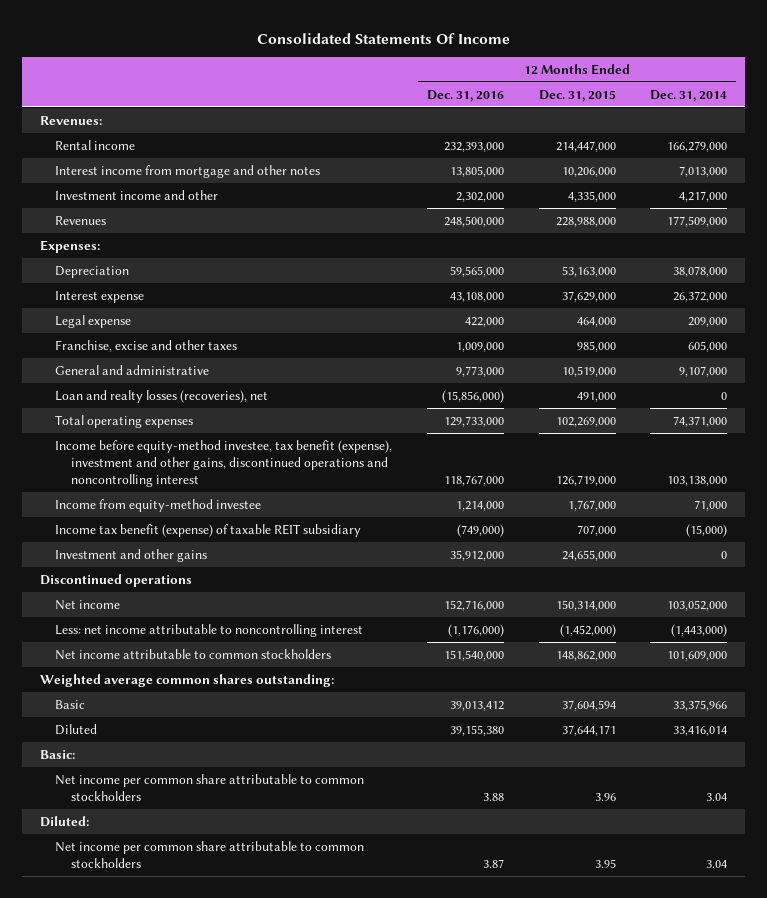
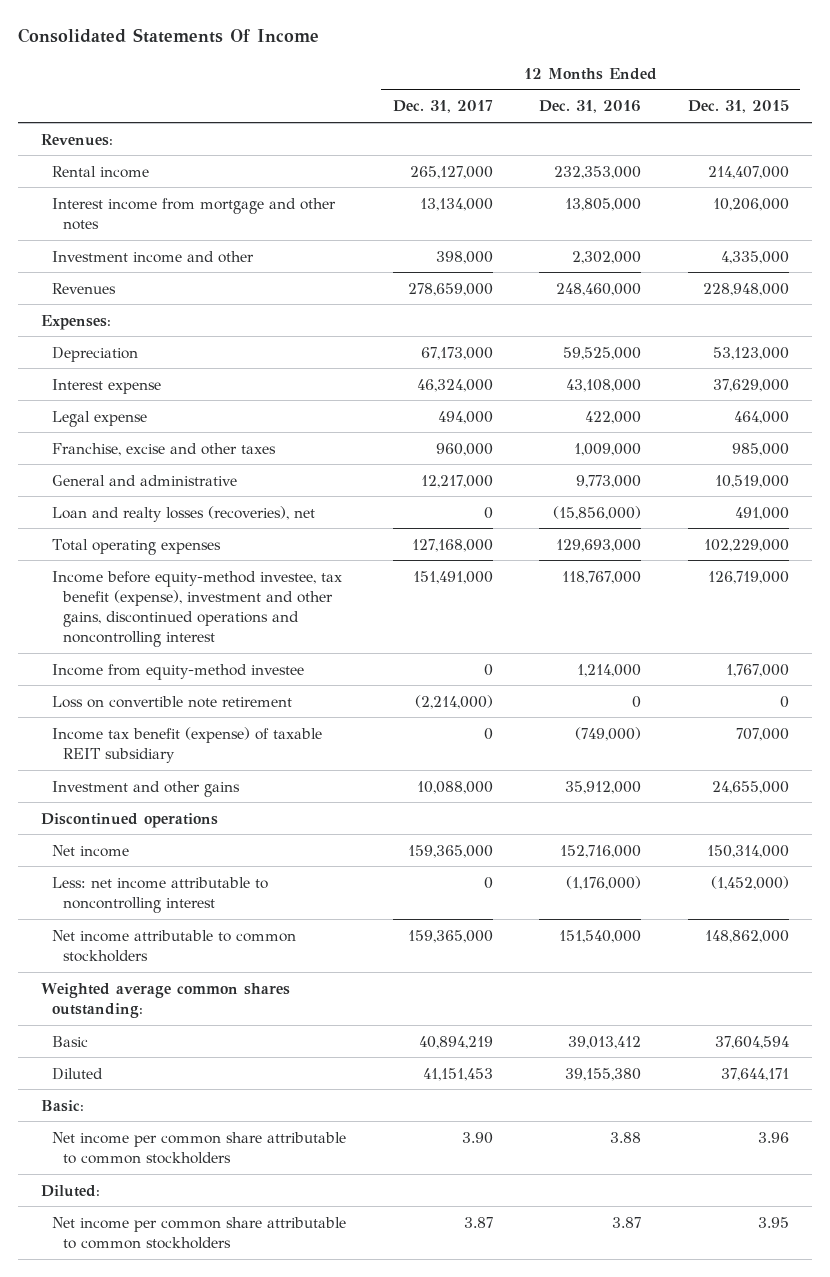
- | 12 Months Ended Dec. 31, 2016 | 12 Months Ended Dec. 31, 2015 | 12 Months Ended Dec. 31, 2014
+ | 12 Months Ended Dec. 31, 2017 | 12 Months Ended Dec. 31, 2016 | 12 Months Ended Dec. 31, 2015
- Rental income | 232,393,000 | 214,447,000 | 166,279,000
+ Rental income | 265,127,000 | 232,353,000 | 214,407,000
- Revenues | 248,500,000 | 228,988,000 | 177,509,000
+ Revenues | 278,659,000 | 248,460,000 | 228,948,000
- Depreciation | 59,565,000 | 53,163,000 | 38,078,000
+ Depreciation | 67,173,000 | 59,525,000 | 53,123,000
- Total operating expenses | 129,733,000 | 102,269,000 | 74,371,000
+ Total operating expenses | 127,168,000 | 129,693,000 | 102,229,000
+ Loss on convertible note retirement | (2,214,000) | 0 | 0

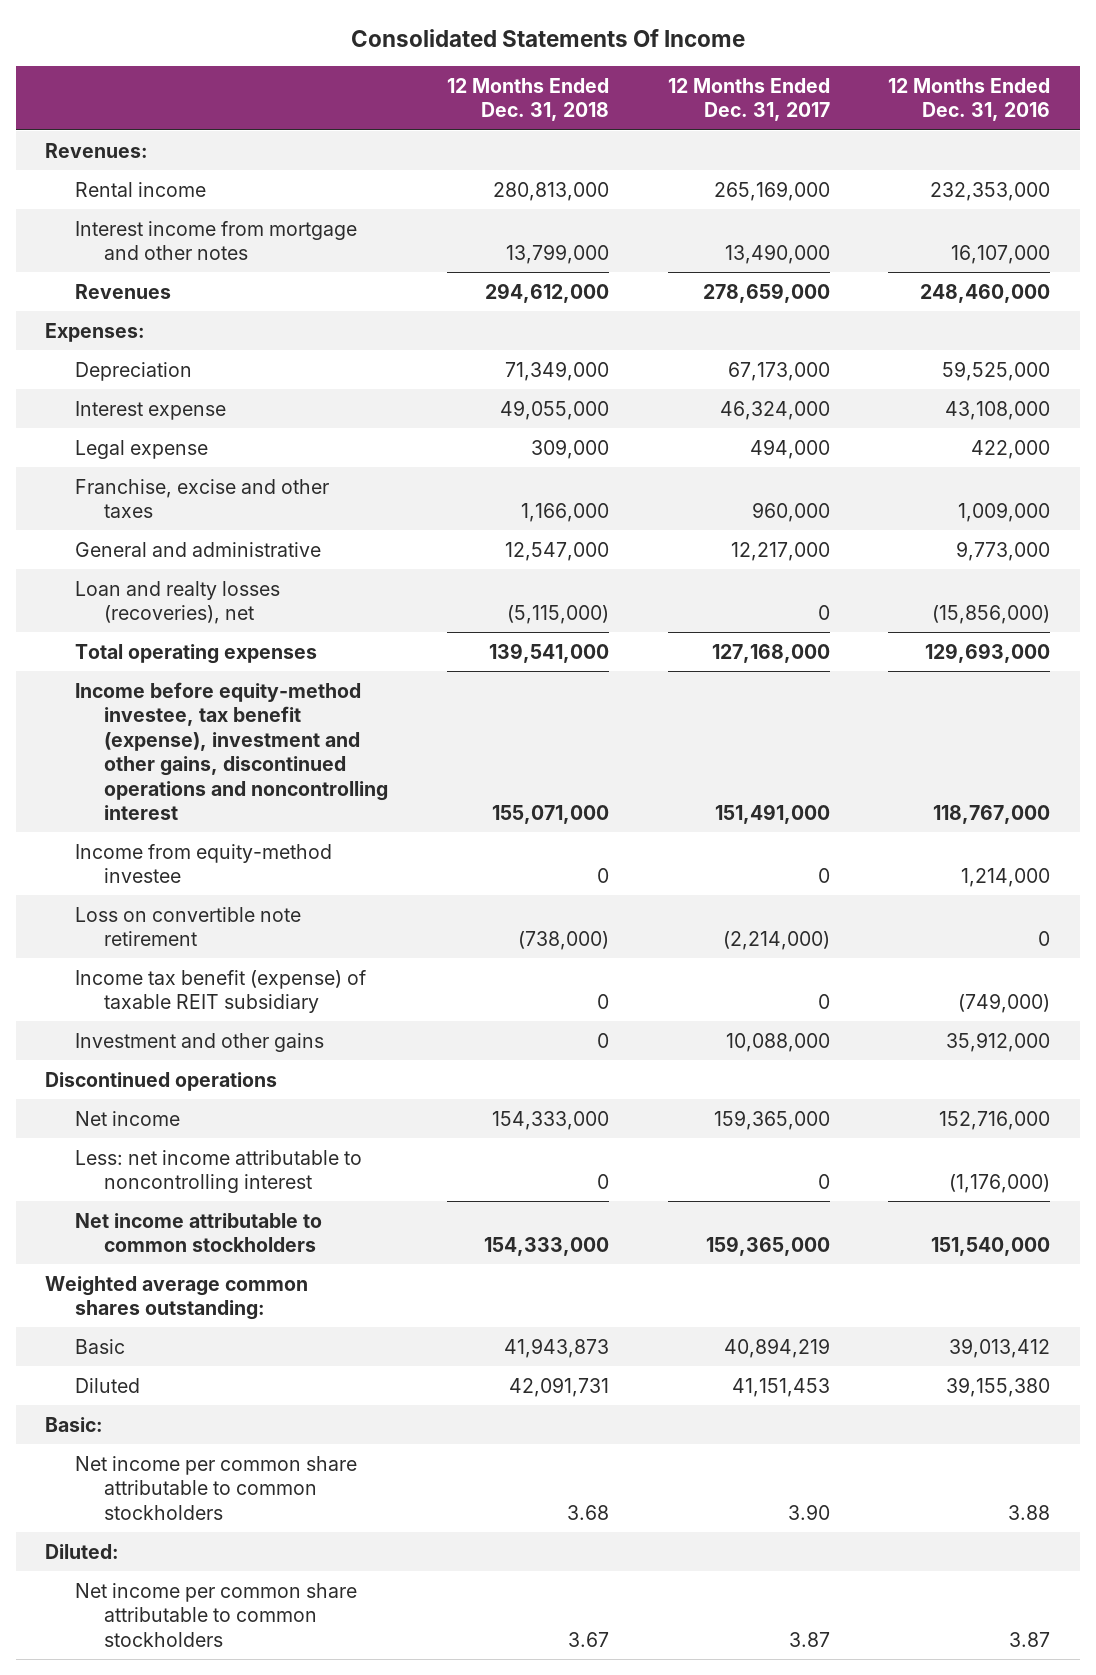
- | 12 Months Ended Dec. 31, 2017 | 12 Months Ended Dec. 31, 2016 | 12 Months Ended Dec. 31, 2015
+ | 12 Months Ended Dec. 31, 2018 | 12 Months Ended Dec. 31, 2017 | 12 Months Ended Dec. 31, 2016
- Rental income | 265,127,000 | 232,353,000 | 214,407,000
- Interest income from mortgage and other notes | 13,134,000 | 13,805,000 | 10,206,000
- Investment income and other | 398,000 | 2,302,000 | 4,335,000
+ Rental income | 280,813,000 | 265,169,000 | 232,353,000
+ Interest income from mortgage and other notes | 13,799,000 | 13,490,000 | 16,107,000

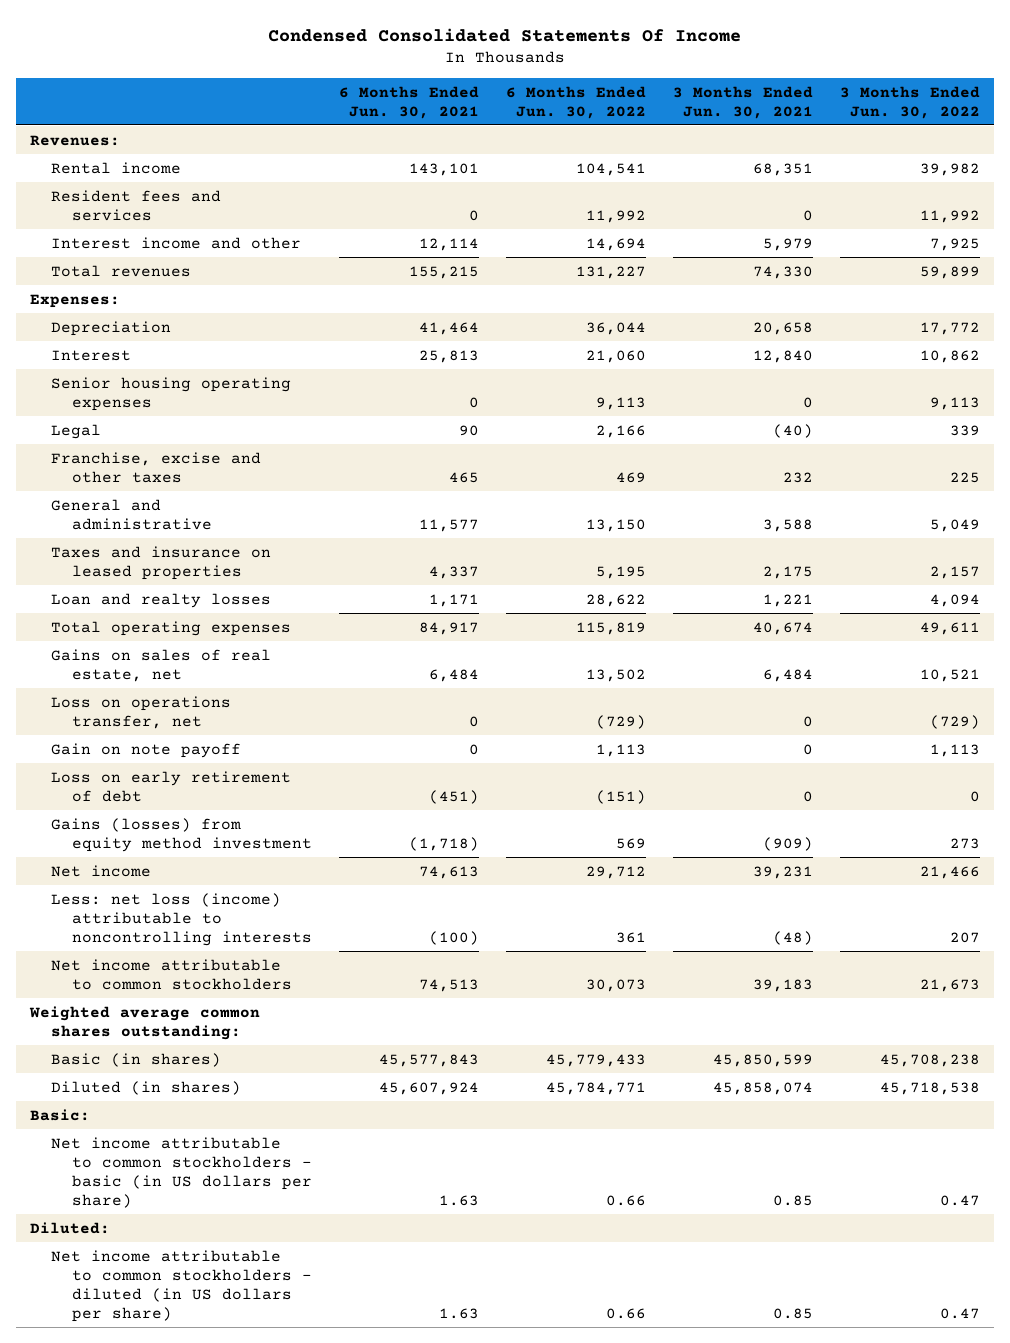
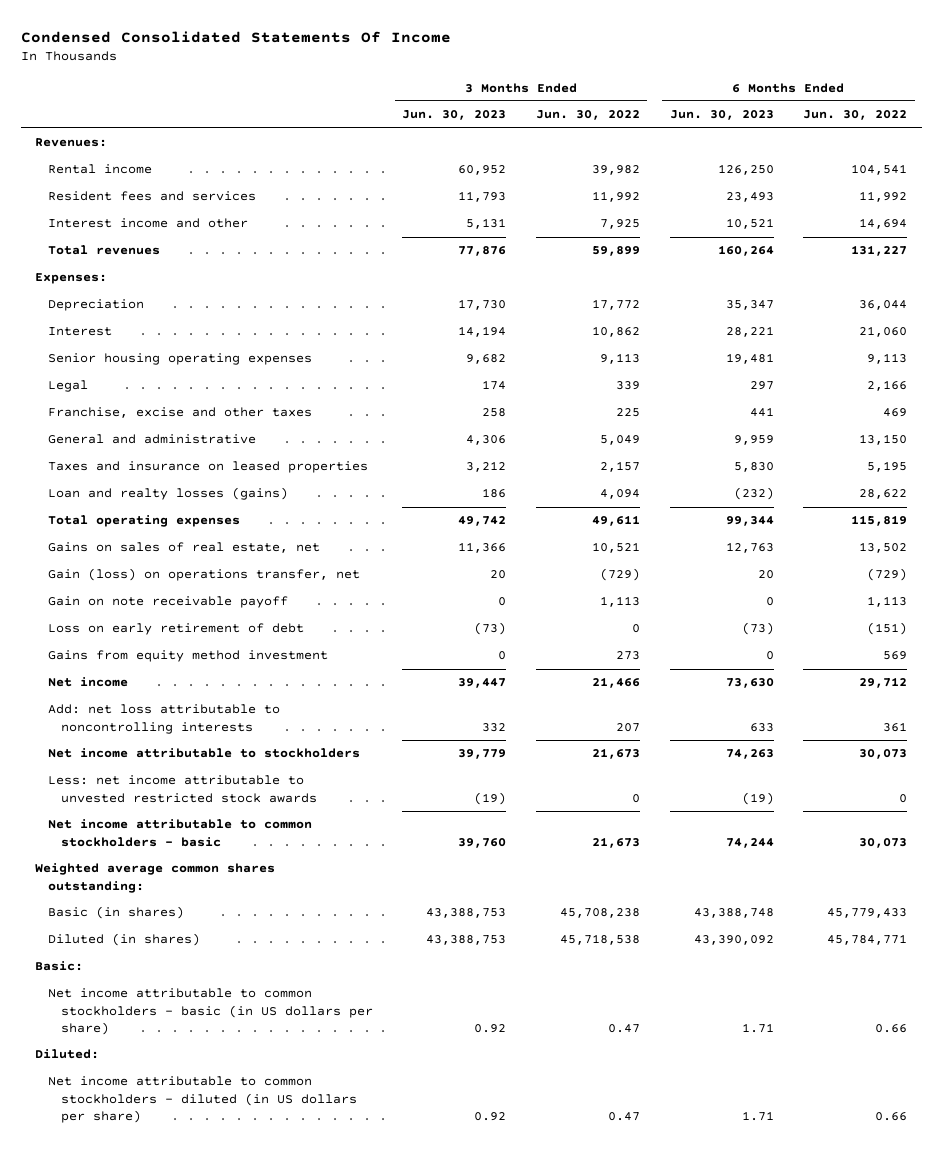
- | 6 Months Ended Jun. 30, 2021 | 6 Months Ended Jun. 30, 2022 | 3 Months Ended Jun. 30, 2021 | 3 Months Ended Jun. 30, 2022
+ | 3 Months Ended Jun. 30, 2023 | 3 Months Ended Jun. 30, 2022 | 6 Months Ended Jun. 30, 2023 | 6 Months Ended Jun. 30, 2022
- Loan and realty losses | 1,171 | 28,622 | 1,221 | 4,094
+ Loan and realty losses (gains) | 186 | 4,094 | (232) | 28,622
- Loss on operations transfer, net | 0 | (729) | 0 | (729)
- Gain on note payoff | 0 | 1,113 | 0 | 1,113
+ Gain (loss) on operations transfer, net | 20 | (729) | 20 | (729)
+ Gain on note receivable payoff | 0 | 1,113 | 0 | 1,113
- Gains (losses) from equity method investment | (1,718) | 569 | (909) | 273
+ Gains from equity method investment | 0 | 273 | 0 | 569
- Less: net loss (income) attributable to noncontrolling interests | (100) | 361 | (48) | 207
- Net income attributable to common stockholders | 74,513 | 30,073 | 39,183 | 21,673
+ Add: net loss attributable to noncontrolling interests | 332 | 207 | 633 | 361
+ Net income attributable to stockholders | 39,779 | 21,673 | 74,263 | 30,073
+ Less: net income attributable to unvested restricted stock awards | (19) | 0 | (19) | 0
+ Net income attributable to common stockholders - basic | 39,760 | 21,673 | 74,244 | 30,073

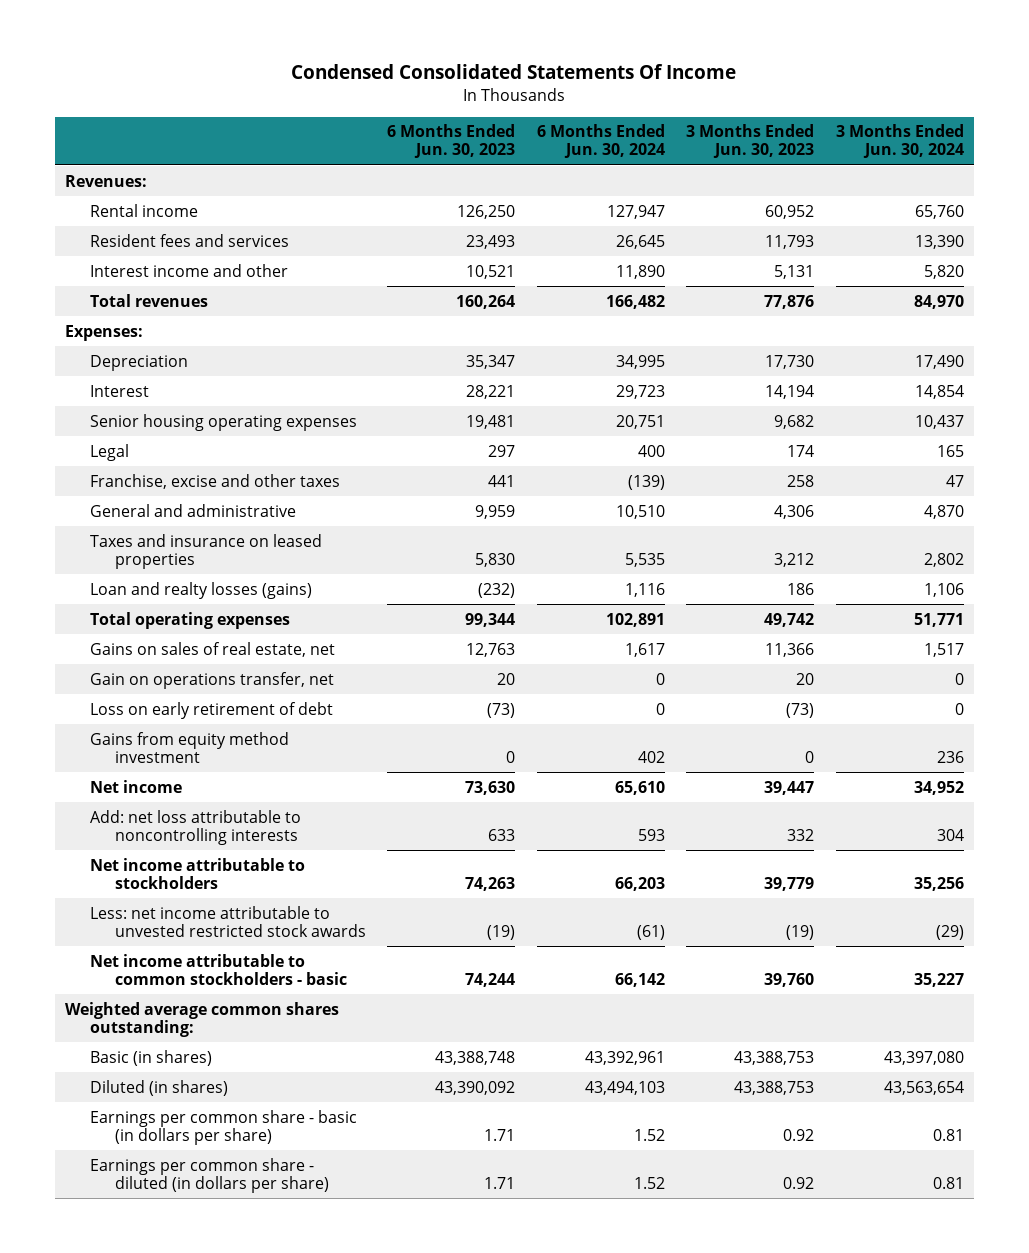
- | 3 Months Ended Jun. 30, 2023 | 3 Months Ended Jun. 30, 2022 | 6 Months Ended Jun. 30, 2023 | 6 Months Ended Jun. 30, 2022
+ | 6 Months Ended Jun. 30, 2023 | 6 Months Ended Jun. 30, 2024 | 3 Months Ended Jun. 30, 2023 | 3 Months Ended Jun. 30, 2024
- Gain (loss) on operations transfer, net | 20 | (729) | 20 | (729)
- Gain on note receivable payoff | 0 | 1,113 | 0 | 1,113
+ Gain on operations transfer, net | 20 | 0 | 20 | 0
- Basic:
- Net income attributable to common stockholders - basic (in US dollars per share) | 0.92 | 0.47 | 1.71 | 0.66
- Diluted:
- Net income attributable to common stockholders - diluted (in US dollars per share) | 0.92 | 0.47 | 1.71 | 0.66
+ Earnings per common share - basic (in dollars per share) | 1.71 | 1.52 | 0.92 | 0.81
+ Earnings per common share - diluted (in dollars per share) | 1.71 | 1.52 | 0.92 | 0.81

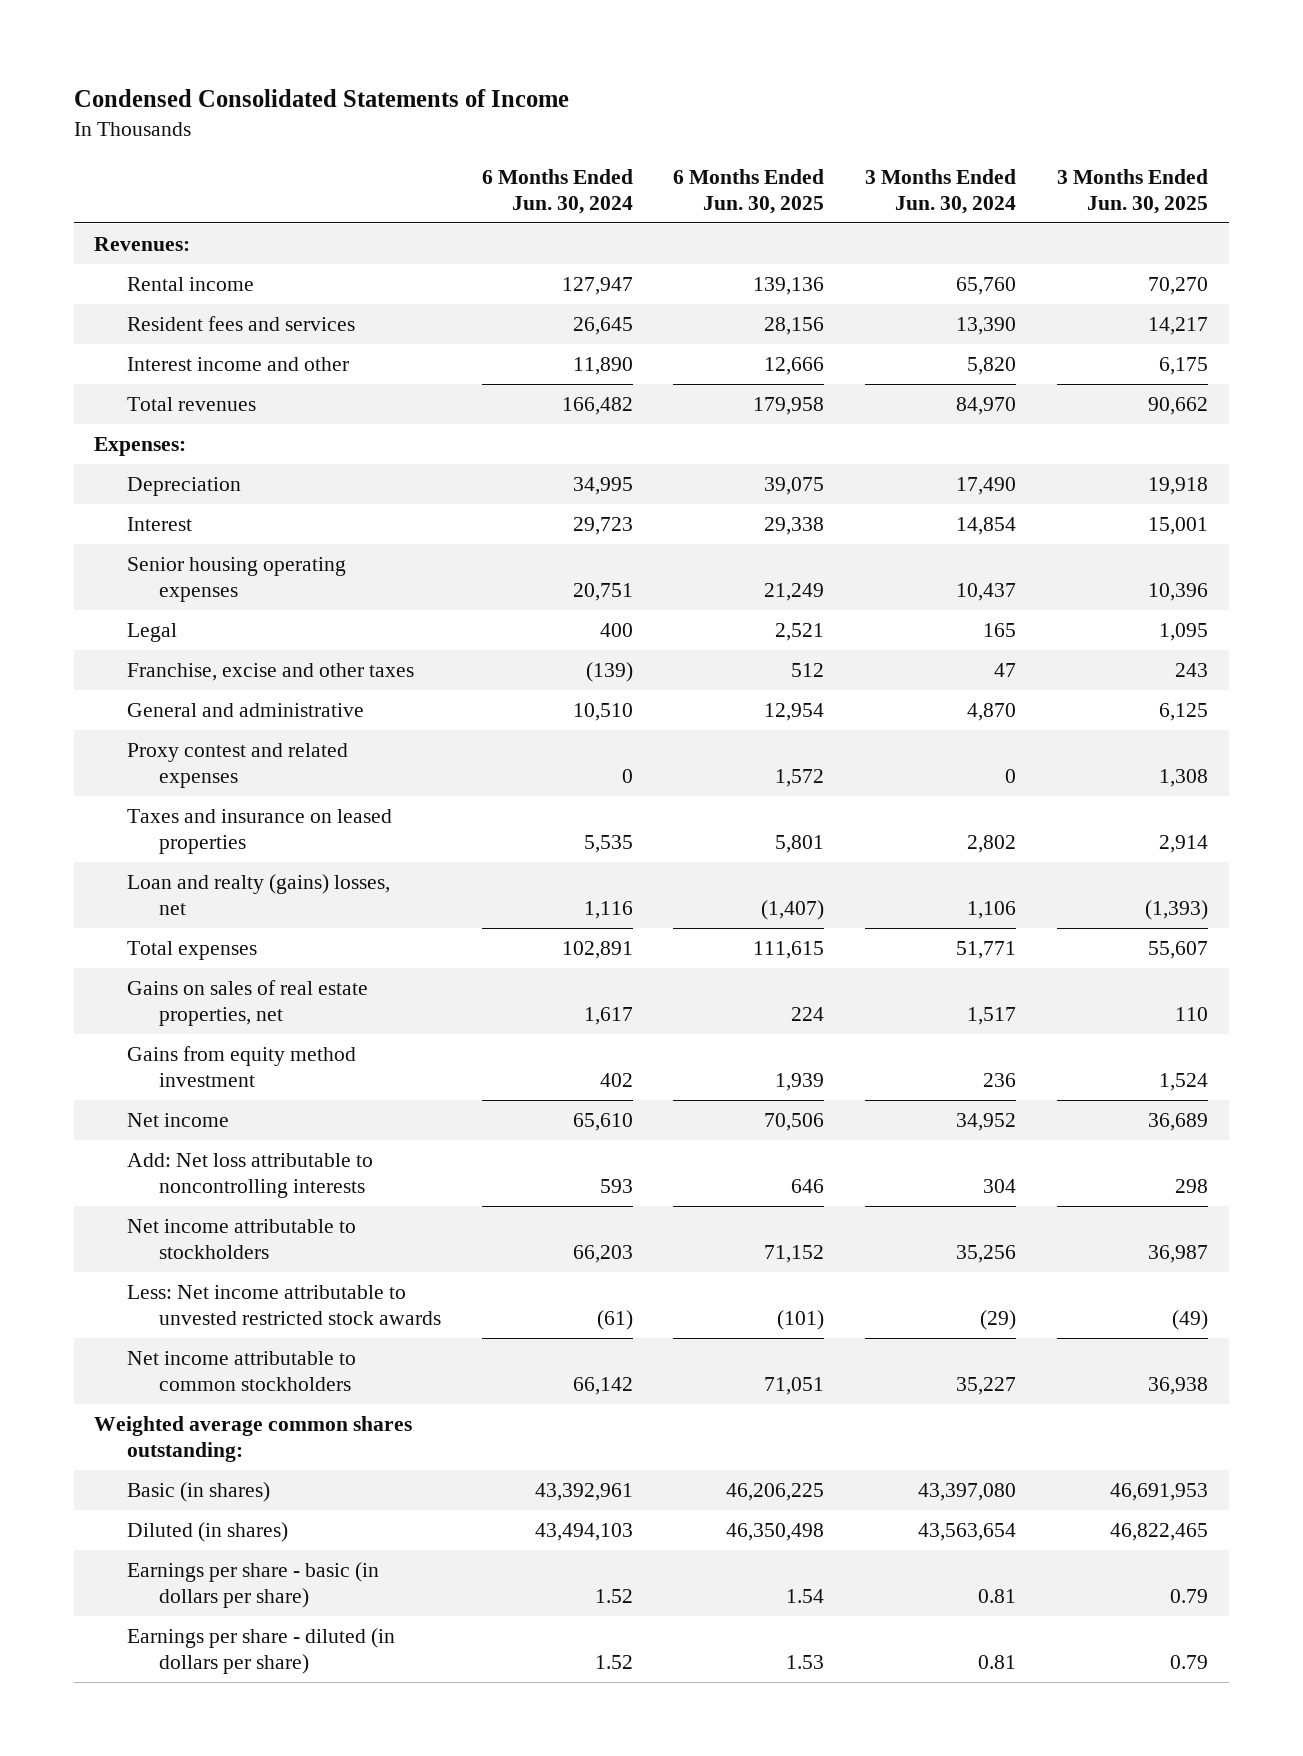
- Condensed Consolidated Statements Of Income
+ Condensed Consolidated Statements of Income
- | 6 Months Ended Jun. 30, 2023 | 6 Months Ended Jun. 30, 2024 | 3 Months Ended Jun. 30, 2023 | 3 Months Ended Jun. 30, 2024
+ | 6 Months Ended Jun. 30, 2024 | 6 Months Ended Jun. 30, 2025 | 3 Months Ended Jun. 30, 2024 | 3 Months Ended Jun. 30, 2025
+ Proxy contest and related expenses | 0 | 1,572 | 0 | 1,308
- Loan and realty losses (gains) | (232) | 1,116 | 186 | 1,106
- Total operating expenses | 99,344 | 102,891 | 49,742 | 51,771
- Gains on sales of real estate, net | 12,763 | 1,617 | 11,366 | 1,517
- Gain on operations transfer, net | 20 | 0 | 20 | 0
- Loss on early retirement of debt | (73) | 0 | (73) | 0
+ Loan and realty (gains) losses, net | 1,116 | (1,407) | 1,106 | (1,393)
+ Total expenses | 102,891 | 111,615 | 51,771 | 55,607
+ Gains on sales of real estate properties, net | 1,617 | 224 | 1,517 | 110
- Add: net loss attributable to noncontrolling interests | 633 | 593 | 332 | 304
+ Add: Net loss attributable to noncontrolling interests | 593 | 646 | 304 | 298
- Less: net income attributable to unvested restricted stock awards | (19) | (61) | (19) | (29)
- Net income attributable to common stockholders - basic | 74,244 | 66,142 | 39,760 | 35,227
+ Less: Net income attributable to unvested restricted stock awards | (61) | (101) | (29) | (49)
+ Net income attributable to common stockholders | 66,142 | 71,051 | 35,227 | 36,938
- Earnings per common share - basic (in dollars per share) | 1.71 | 1.52 | 0.92 | 0.81
- Earnings per common share - diluted (in dollars per share) | 1.71 | 1.52 | 0.92 | 0.81
+ Earnings per share - basic (in dollars per share) | 1.52 | 1.54 | 0.81 | 0.79
+ Earnings per share - diluted (in dollars per share) | 1.52 | 1.53 | 0.81 | 0.79

